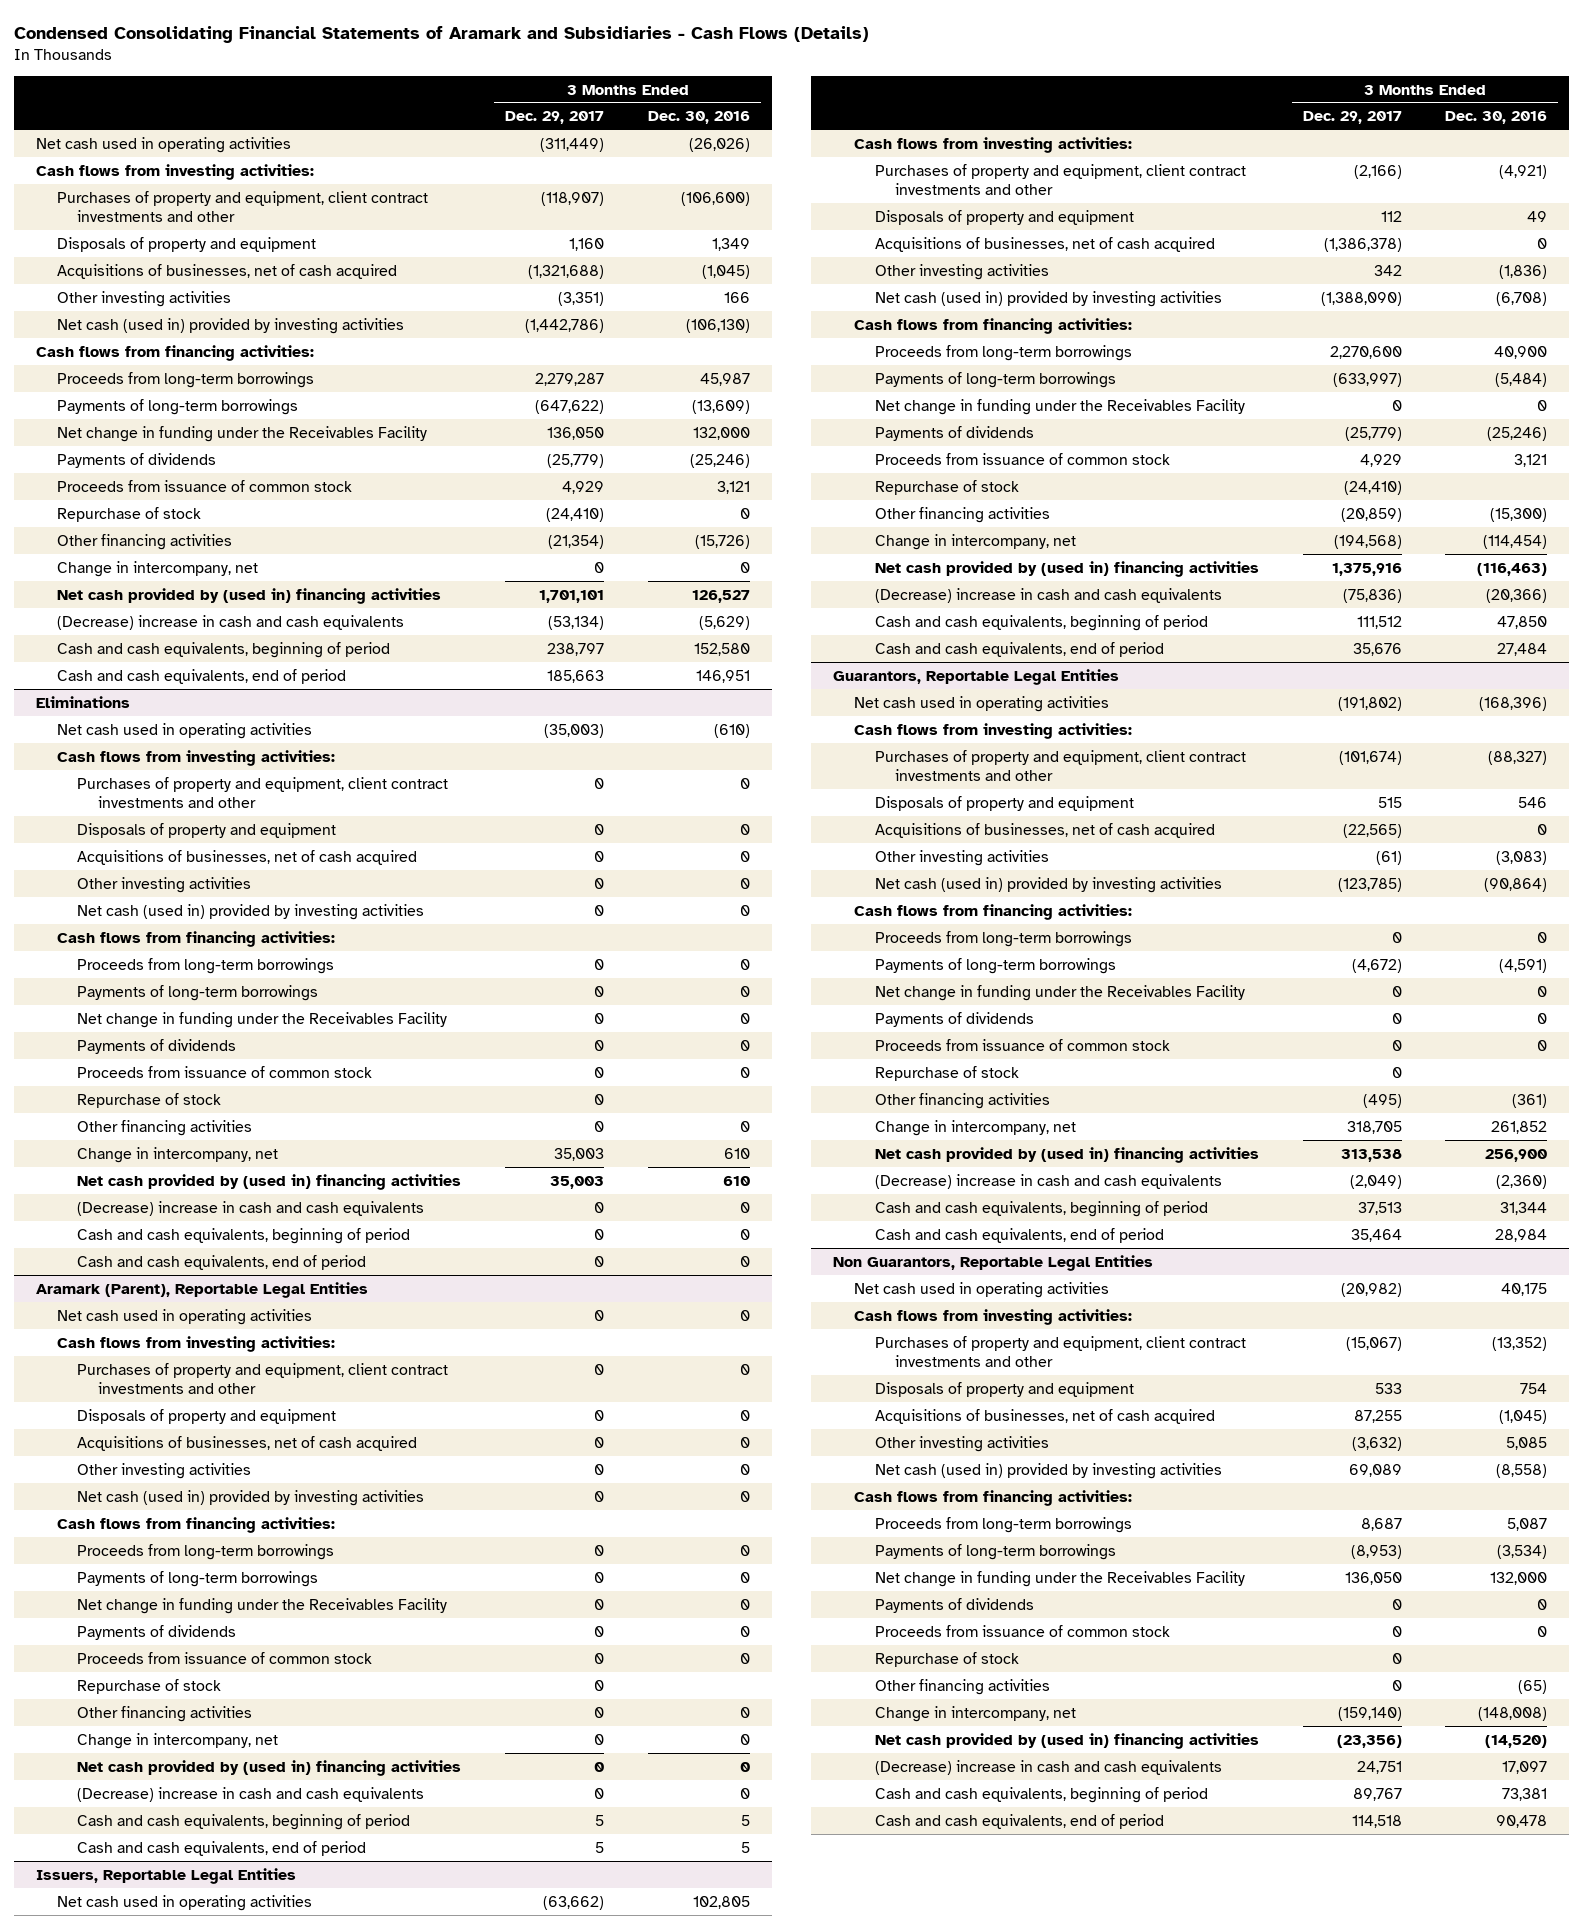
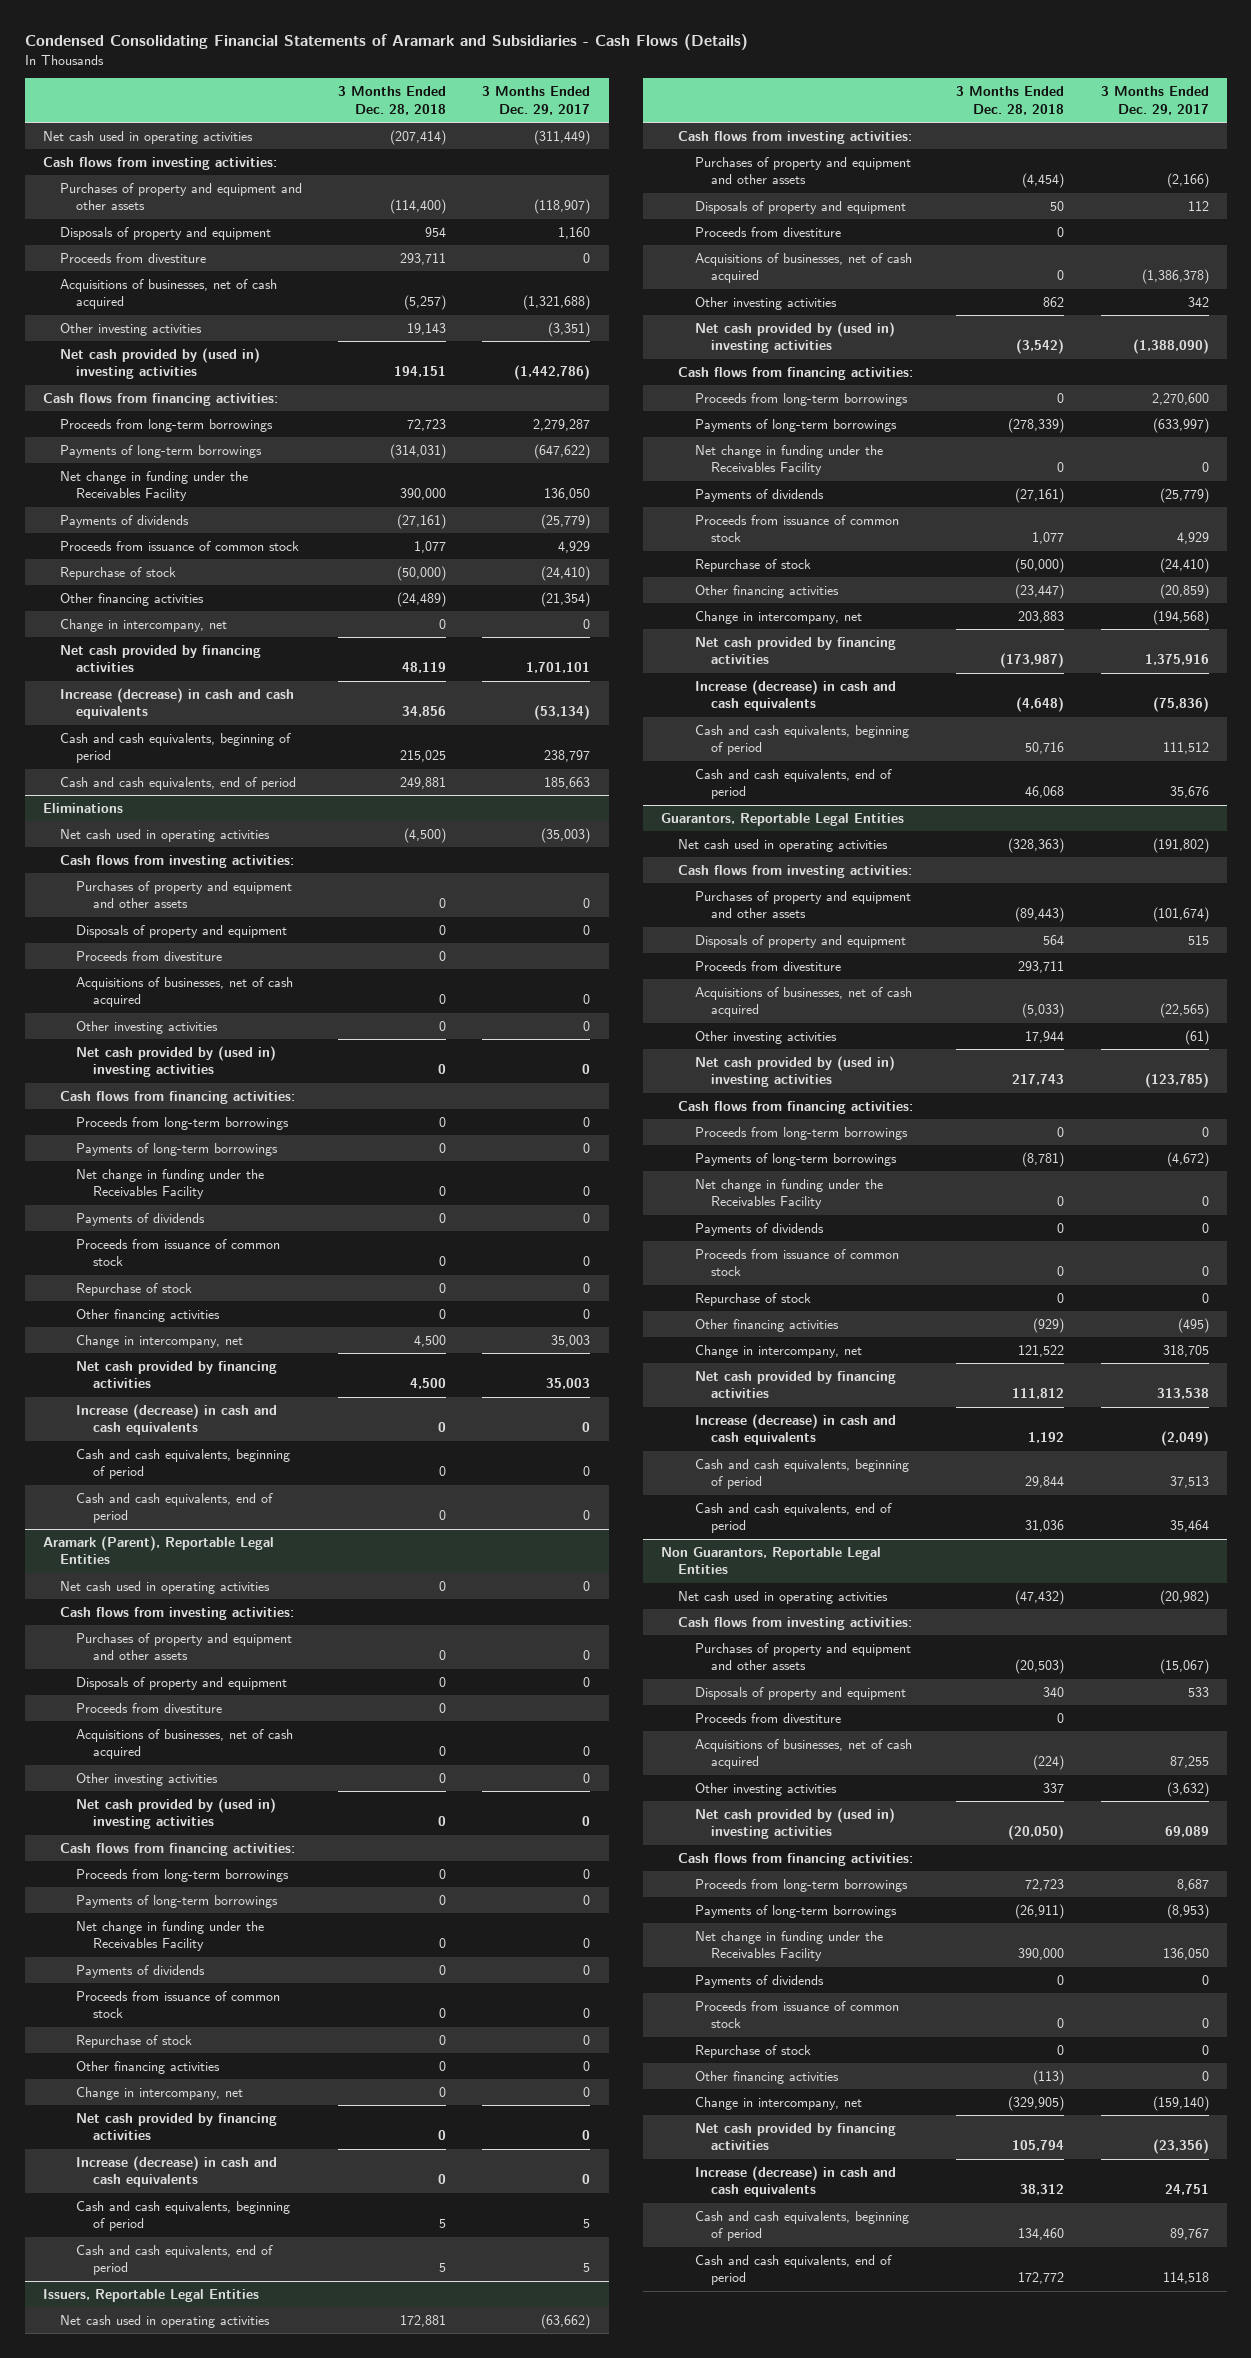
- | 3 Months Ended Dec. 29, 2017 | 3 Months Ended Dec. 30, 2016
+ | 3 Months Ended Dec. 28, 2018 | 3 Months Ended Dec. 29, 2017
- Purchases of property and equipment, client contract investments and other | (118,907) | (106,600)
+ Purchases of property and equipment and other assets | (114,400) | (118,907)
+ Proceeds from divestiture | 293,711 | 0
- Net cash (used in) provided by investing activities | (1,442,786) | (106,130)
+ Net cash provided by (used in) investing activities | 194,151 | (1,442,786)
- Net cash provided by (used in) financing activities | 1,701,101 | 126,527
- (Decrease) increase in cash and cash equivalents | (53,134) | (5,629)
+ Net cash provided by financing activities | 48,119 | 1,701,101
+ Increase (decrease) in cash and cash equivalents | 34,856 | (53,134)
@ Eliminations
- Purchases of property and equipment, client contract investments and other | 0 | 0
+ Purchases of property and equipment and other assets | 0 | 0
+ Proceeds from divestiture | 0 |
- Net cash (used in) provided by investing activities | 0 | 0
+ Net cash provided by (used in) investing activities | 0 | 0
- Net cash provided by (used in) financing activities | 35,003 | 610
- (Decrease) increase in cash and cash equivalents | 0 | 0
+ Net cash provided by financing activities | 4,500 | 35,003
+ Increase (decrease) in cash and cash equivalents | 0 | 0
@ Aramark (Parent), Reportable Legal Entities
- Purchases of property and equipment, client contract investments and other | 0 | 0
+ Purchases of property and equipment and other assets | 0 | 0
+ Proceeds from divestiture | 0 |
- Net cash (used in) provided by investing activities | 0 | 0
+ Net cash provided by (used in) investing activities | 0 | 0
- Net cash provided by (used in) financing activities | 0 | 0
- (Decrease) increase in cash and cash equivalents | 0 | 0
+ Net cash provided by financing activities | 0 | 0
+ Increase (decrease) in cash and cash equivalents | 0 | 0
@ Issuers, Reportable Legal Entities
- Purchases of property and equipment, client contract investments and other | (2,166) | (4,921)
+ Purchases of property and equipment and other assets | (4,454) | (2,166)
+ Proceeds from divestiture | 0 |
- Net cash (used in) provided by investing activities | (1,388,090) | (6,708)
+ Net cash provided by (used in) investing activities | (3,542) | (1,388,090)
- Net cash provided by (used in) financing activities | 1,375,916 | (116,463)
- (Decrease) increase in cash and cash equivalents | (75,836) | (20,366)
+ Net cash provided by financing activities | (173,987) | 1,375,916
+ Increase (decrease) in cash and cash equivalents | (4,648) | (75,836)
@ Guarantors, Reportable Legal Entities
- Purchases of property and equipment, client contract investments and other | (101,674) | (88,327)
+ Purchases of property and equipment and other assets | (89,443) | (101,674)
+ Proceeds from divestiture | 293,711 |
- Net cash (used in) provided by investing activities | (123,785) | (90,864)
+ Net cash provided by (used in) investing activities | 217,743 | (123,785)
- Net cash provided by (used in) financing activities | 313,538 | 256,900
- (Decrease) increase in cash and cash equivalents | (2,049) | (2,360)
+ Net cash provided by financing activities | 111,812 | 313,538
+ Increase (decrease) in cash and cash equivalents | 1,192 | (2,049)
@ Non Guarantors, Reportable Legal Entities
- Purchases of property and equipment, client contract investments and other | (15,067) | (13,352)
+ Purchases of property and equipment and other assets | (20,503) | (15,067)
+ Proceeds from divestiture | 0 |
- Net cash (used in) provided by investing activities | 69,089 | (8,558)
+ Net cash provided by (used in) investing activities | (20,050) | 69,089
- Net cash provided by (used in) financing activities | (23,356) | (14,520)
- (Decrease) increase in cash and cash equivalents | 24,751 | 17,097
+ Net cash provided by financing activities | 105,794 | (23,356)
+ Increase (decrease) in cash and cash equivalents | 38,312 | 24,751

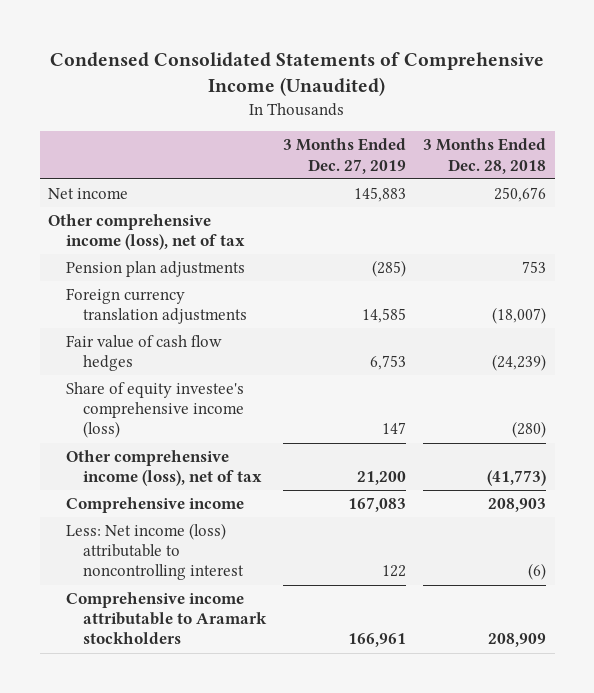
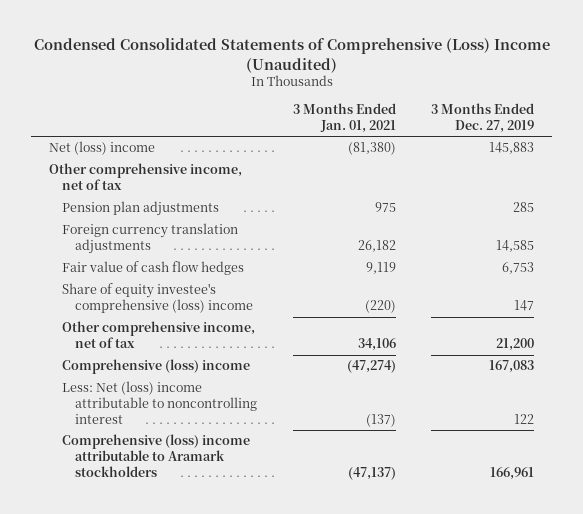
- Condensed Consolidated Statements of Comprehensive Income (Unaudited)
+ Condensed Consolidated Statements of Comprehensive (Loss) Income (Unaudited)
- | 3 Months Ended Dec. 27, 2019 | 3 Months Ended Dec. 28, 2018
+ | 3 Months Ended Jan. 01, 2021 | 3 Months Ended Dec. 27, 2019
- Net income | 145,883 | 250,676
- Other comprehensive income (loss), net of tax
- Pension plan adjustments | (285) | 753
+ Net (loss) income | (81,380) | 145,883
+ Other comprehensive income, net of tax
+ Pension plan adjustments | 975 | 285
- Share of equity investee's comprehensive income (loss) | 147 | (280)
- Other comprehensive income (loss), net of tax | 21,200 | (41,773)
- Comprehensive income | 167,083 | 208,903
- Less: Net income (loss) attributable to noncontrolling interest | 122 | (6)
- Comprehensive income attributable to Aramark stockholders | 166,961 | 208,909
+ Share of equity investee's comprehensive (loss) income | (220) | 147
+ Other comprehensive income, net of tax | 34,106 | 21,200
+ Comprehensive (loss) income | (47,274) | 167,083
+ Less: Net (loss) income attributable to noncontrolling interest | (137) | 122
+ Comprehensive (loss) income attributable to Aramark stockholders | (47,137) | 166,961

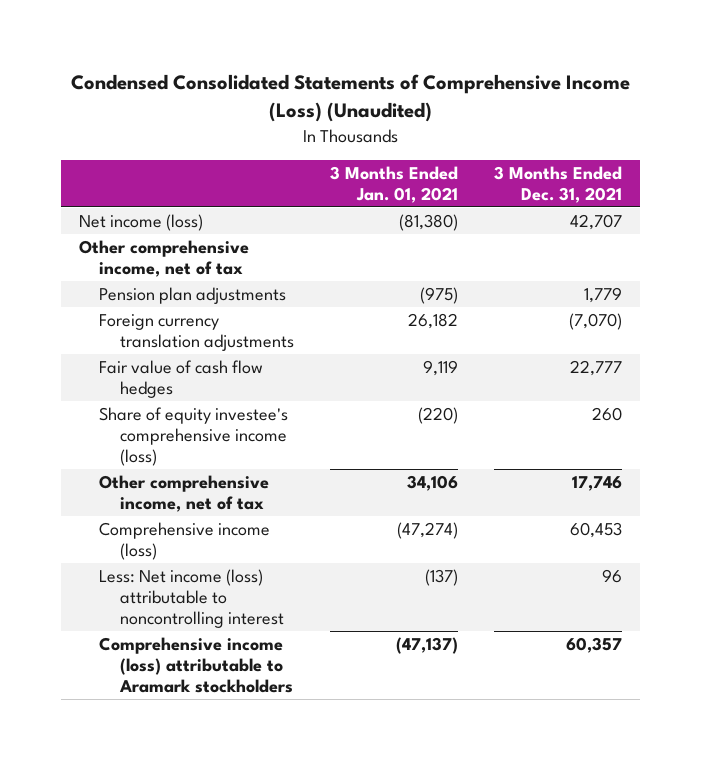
- Condensed Consolidated Statements of Comprehensive (Loss) Income (Unaudited)
+ Condensed Consolidated Statements of Comprehensive Income (Loss) (Unaudited)
- | 3 Months Ended Jan. 01, 2021 | 3 Months Ended Dec. 27, 2019
+ | 3 Months Ended Jan. 01, 2021 | 3 Months Ended Dec. 31, 2021
- Net (loss) income | (81,380) | 145,883
+ Net income (loss) | (81,380) | 42,707
- Pension plan adjustments | 975 | 285
+ Pension plan adjustments | (975) | 1,779
- Share of equity investee's comprehensive (loss) income | (220) | 147
+ Share of equity investee's comprehensive income (loss) | (220) | 260
- Comprehensive (loss) income | (47,274) | 167,083
- Less: Net (loss) income attributable to noncontrolling interest | (137) | 122
- Comprehensive (loss) income attributable to Aramark stockholders | (47,137) | 166,961
+ Comprehensive income (loss) | (47,274) | 60,453
+ Less: Net income (loss) attributable to noncontrolling interest | (137) | 96
+ Comprehensive income (loss) attributable to Aramark stockholders | (47,137) | 60,357

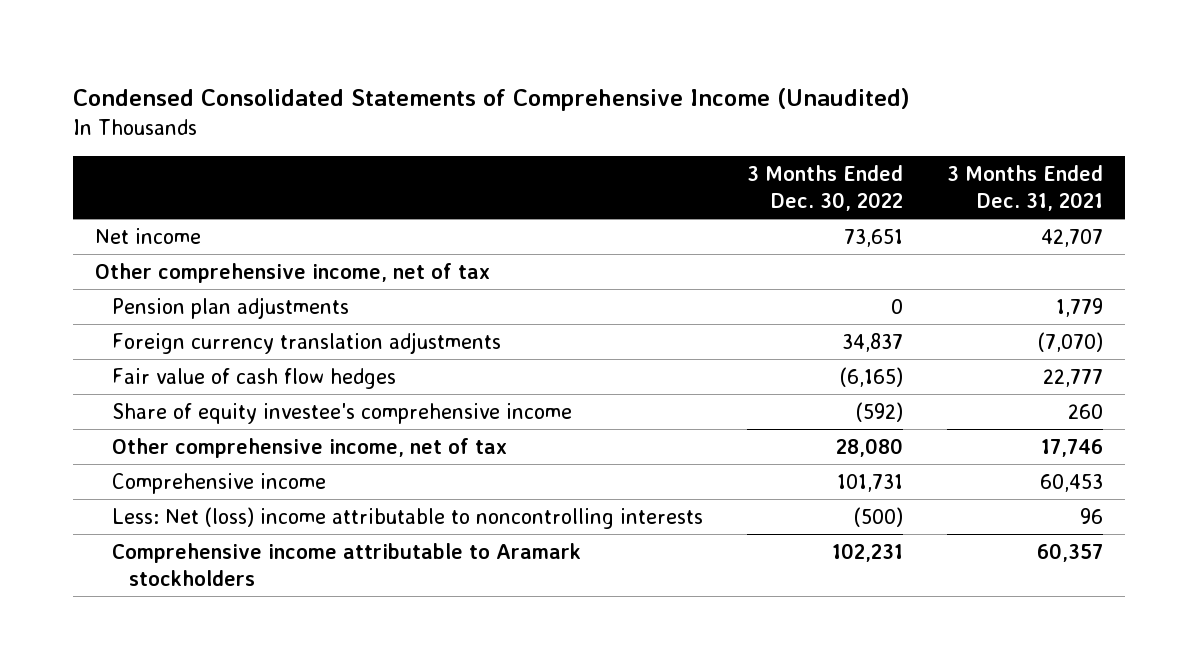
- Condensed Consolidated Statements of Comprehensive Income (Loss) (Unaudited)
+ Condensed Consolidated Statements of Comprehensive Income (Unaudited)
- | 3 Months Ended Jan. 01, 2021 | 3 Months Ended Dec. 31, 2021
+ | 3 Months Ended Dec. 30, 2022 | 3 Months Ended Dec. 31, 2021
- Net income (loss) | (81,380) | 42,707
+ Net income | 73,651 | 42,707
- Share of equity investee's comprehensive income (loss) | (220) | 260
+ Share of equity investee's comprehensive income | (592) | 260
- Comprehensive income (loss) | (47,274) | 60,453
- Less: Net income (loss) attributable to noncontrolling interest | (137) | 96
- Comprehensive income (loss) attributable to Aramark stockholders | (47,137) | 60,357
+ Comprehensive income | 101,731 | 60,453
+ Less: Net (loss) income attributable to noncontrolling interests | (500) | 96
+ Comprehensive income attributable to Aramark stockholders | 102,231 | 60,357

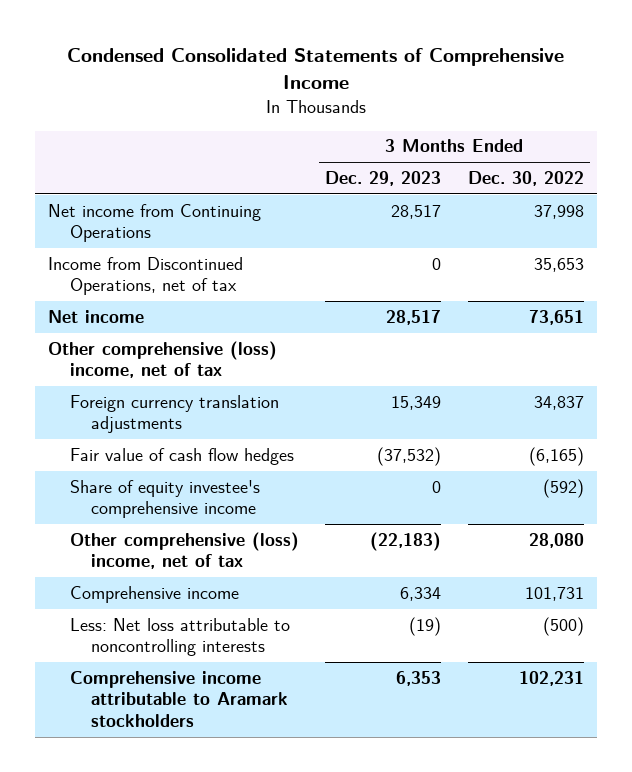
- Condensed Consolidated Statements of Comprehensive Income (Unaudited)
+ Condensed Consolidated Statements of Comprehensive Income
- | 3 Months Ended Dec. 30, 2022 | 3 Months Ended Dec. 31, 2021
+ | 3 Months Ended Dec. 29, 2023 | 3 Months Ended Dec. 30, 2022
+ Net income from Continuing Operations | 28,517 | 37,998
+ Income from Discontinued Operations, net of tax | 0 | 35,653
- Other comprehensive income, net of tax
- Pension plan adjustments | 0 | 1,779
+ Other comprehensive (loss) income, net of tax
- Other comprehensive income, net of tax | 28,080 | 17,746
+ Other comprehensive (loss) income, net of tax | (22,183) | 28,080
- Less: Net (loss) income attributable to noncontrolling interests | (500) | 96
+ Less: Net loss attributable to noncontrolling interests | (19) | (500)

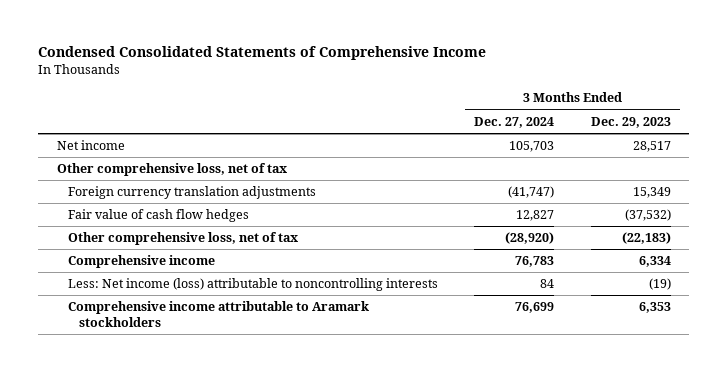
- | 3 Months Ended Dec. 29, 2023 | 3 Months Ended Dec. 30, 2022
+ | 3 Months Ended Dec. 27, 2024 | 3 Months Ended Dec. 29, 2023
- Net income from Continuing Operations | 28,517 | 37,998
- Income from Discontinued Operations, net of tax | 0 | 35,653
- Other comprehensive (loss) income, net of tax
+ Other comprehensive loss, net of tax
- Share of equity investee's comprehensive income | 0 | (592)
- Other comprehensive (loss) income, net of tax | (22,183) | 28,080
+ Other comprehensive loss, net of tax | (28,920) | (22,183)
- Less: Net loss attributable to noncontrolling interests | (19) | (500)
+ Less: Net income (loss) attributable to noncontrolling interests | 84 | (19)

